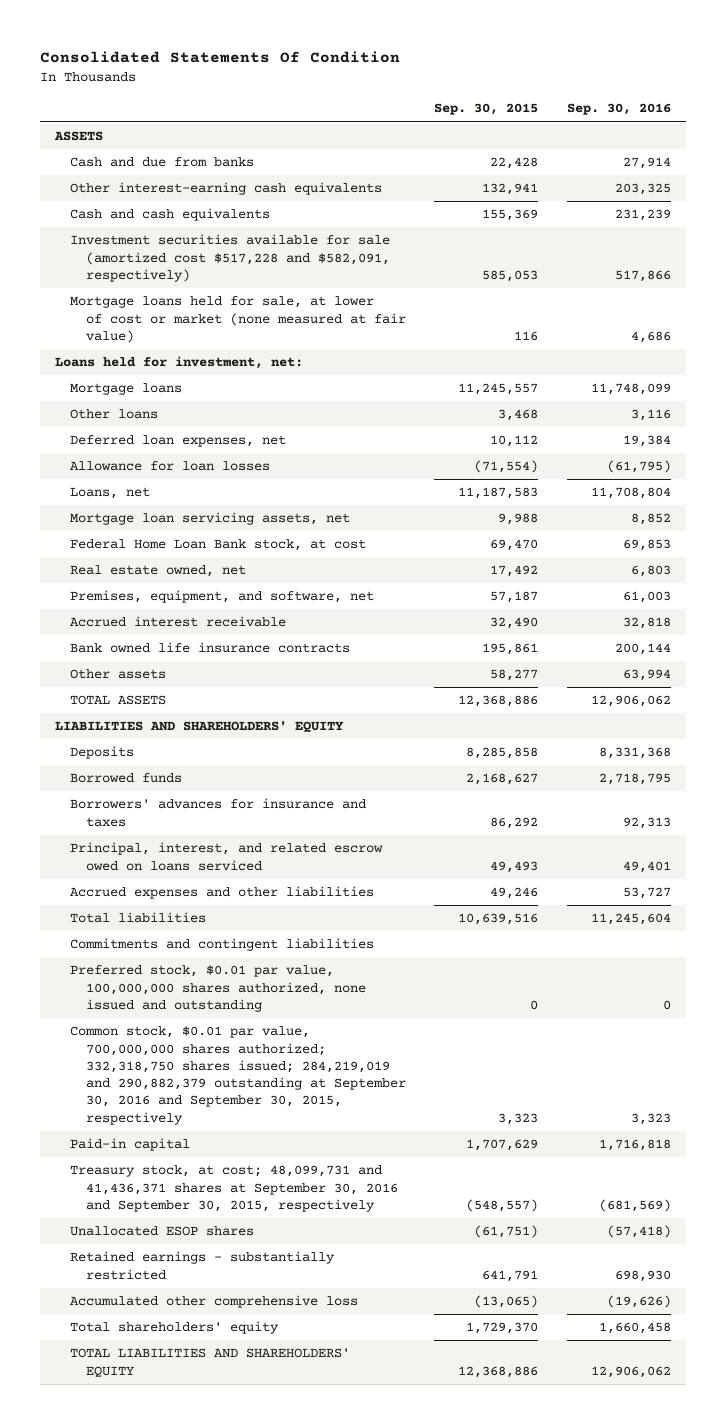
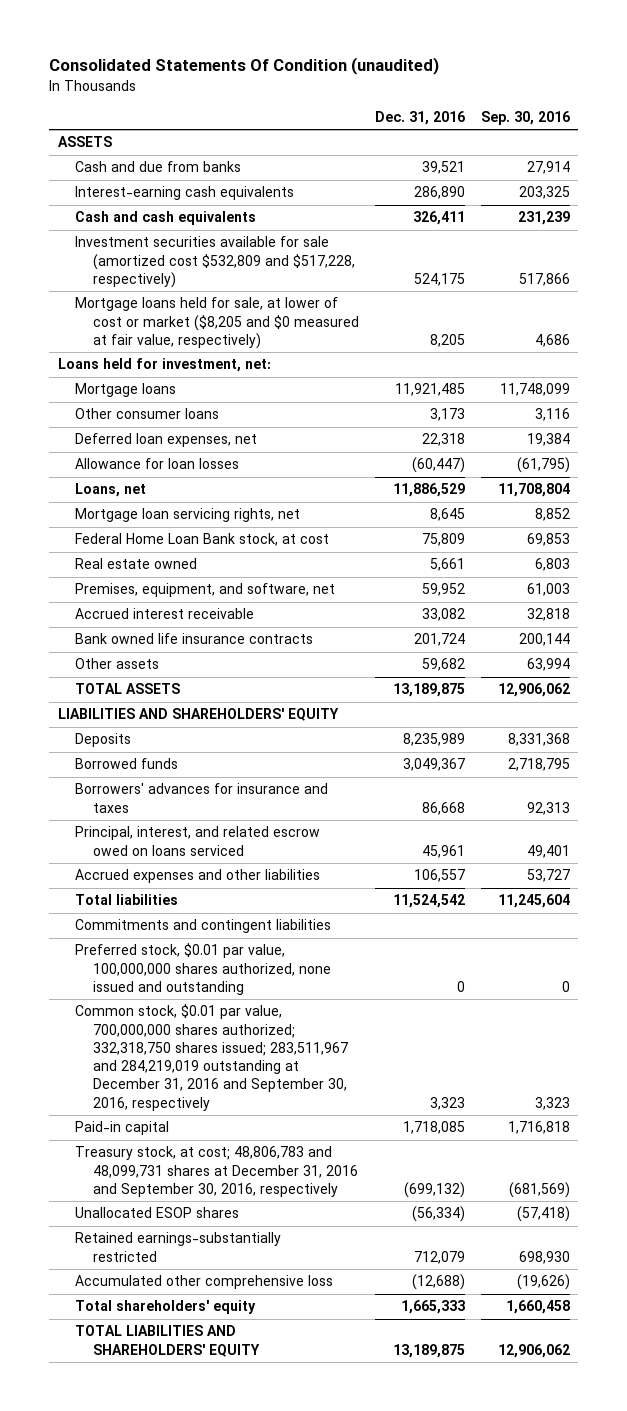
- Consolidated Statements Of Condition
+ Consolidated Statements Of Condition (unaudited)
- | Sep. 30, 2015 | Sep. 30, 2016
+ | Dec. 31, 2016 | Sep. 30, 2016
- Other interest-earning cash equivalents | 132,941 | 203,325
+ Interest-earning cash equivalents | 286,890 | 203,325
- Investment securities available for sale (amortized cost $517,228 and $582,091, respectively) | 585,053 | 517,866
- Mortgage loans held for sale, at lower of cost or market (none measured at fair value) | 116 | 4,686
+ Investment securities available for sale (amortized cost $532,809 and $517,228, respectively) | 524,175 | 517,866
+ Mortgage loans held for sale, at lower of cost or market ($8,205 and $0 measured at fair value, respectively) | 8,205 | 4,686
- Other loans | 3,468 | 3,116
+ Other consumer loans | 3,173 | 3,116
- Mortgage loan servicing assets, net | 9,988 | 8,852
+ Mortgage loan servicing rights, net | 8,645 | 8,852
- Real estate owned, net | 17,492 | 6,803
+ Real estate owned | 5,661 | 6,803
- Common stock, $0.01 par value, 700,000,000 shares authorized; 332,318,750 shares issued; 284,219,019 and 290,882,379 outstanding at September 30, 2016 and September 30, 2015, respectively | 3,323 | 3,323
+ Common stock, $0.01 par value, 700,000,000 shares authorized; 332,318,750 shares issued; 283,511,967 and 284,219,019 outstanding at December 31, 2016 and September 30, 2016, respectively | 3,323 | 3,323
- Treasury stock, at cost; 48,099,731 and 41,436,371 shares at September 30, 2016 and September 30, 2015, respectively | (548,557) | (681,569)
+ Treasury stock, at cost; 48,806,783 and 48,099,731 shares at December 31, 2016 and September 30, 2016, respectively | (699,132) | (681,569)
- Retained earnings - substantially restricted | 641,791 | 698,930
+ Retained earnings-substantially restricted | 712,079 | 698,930

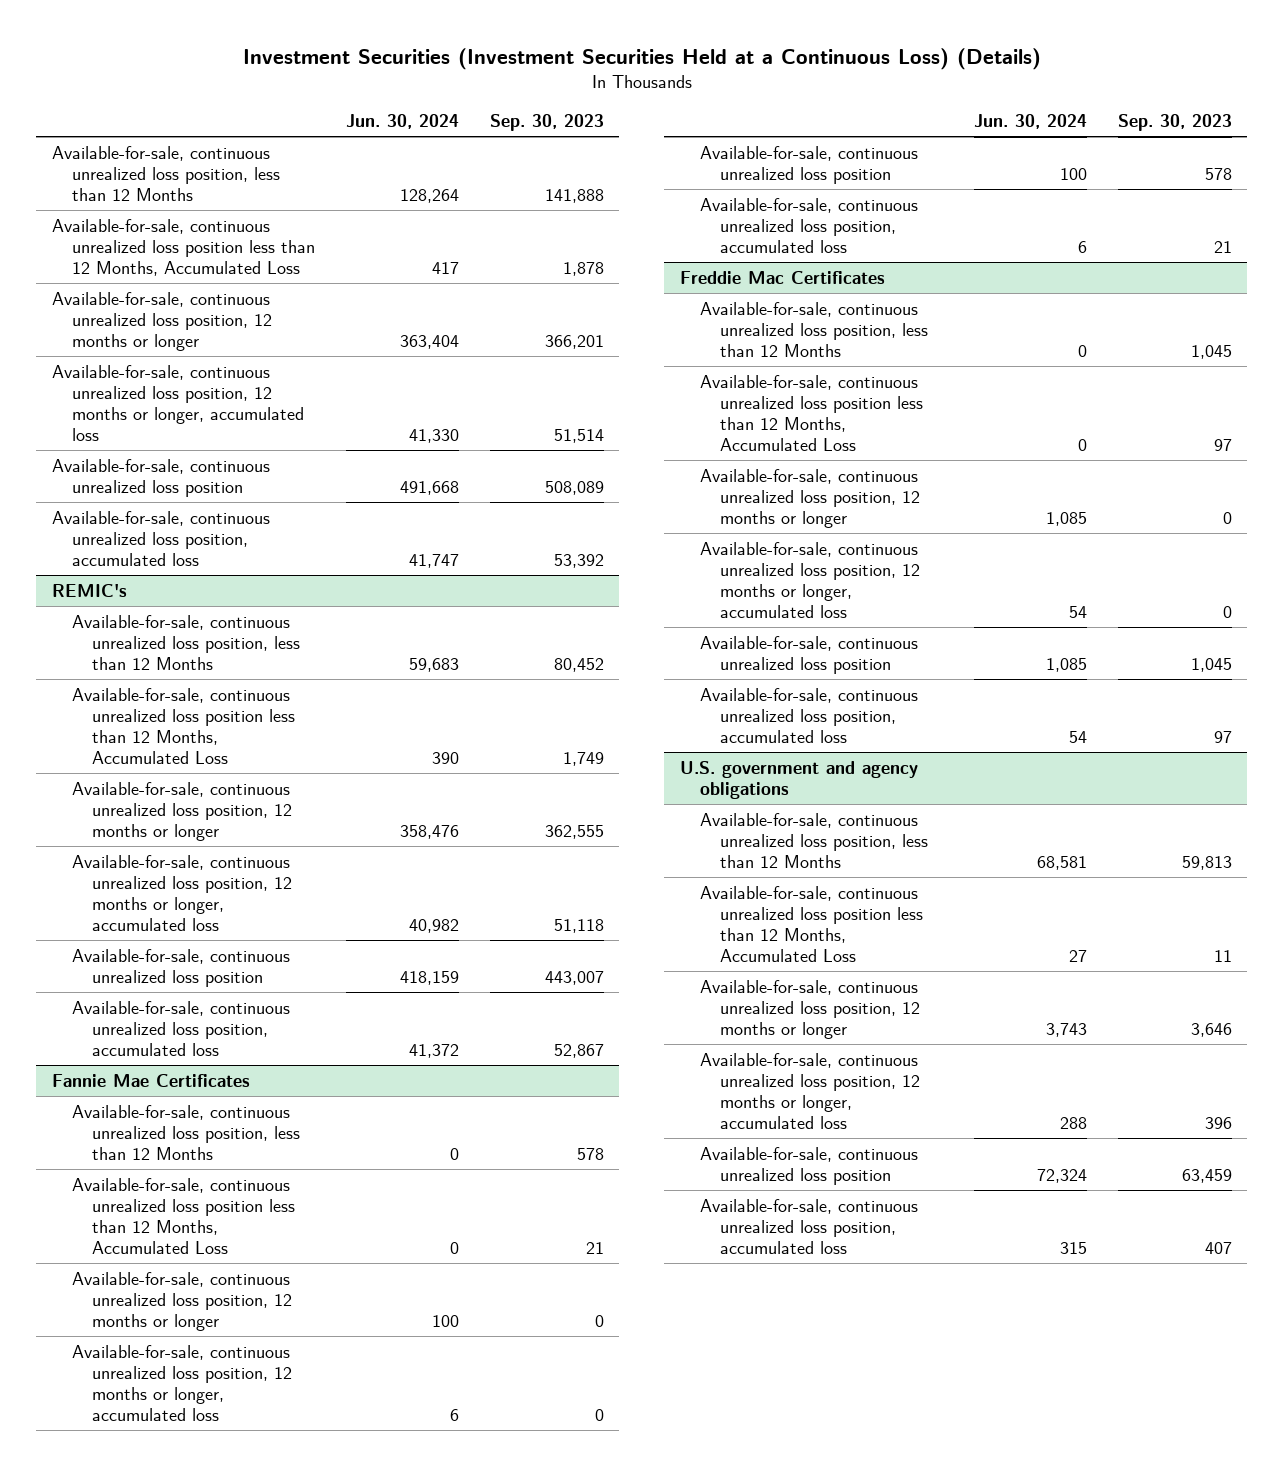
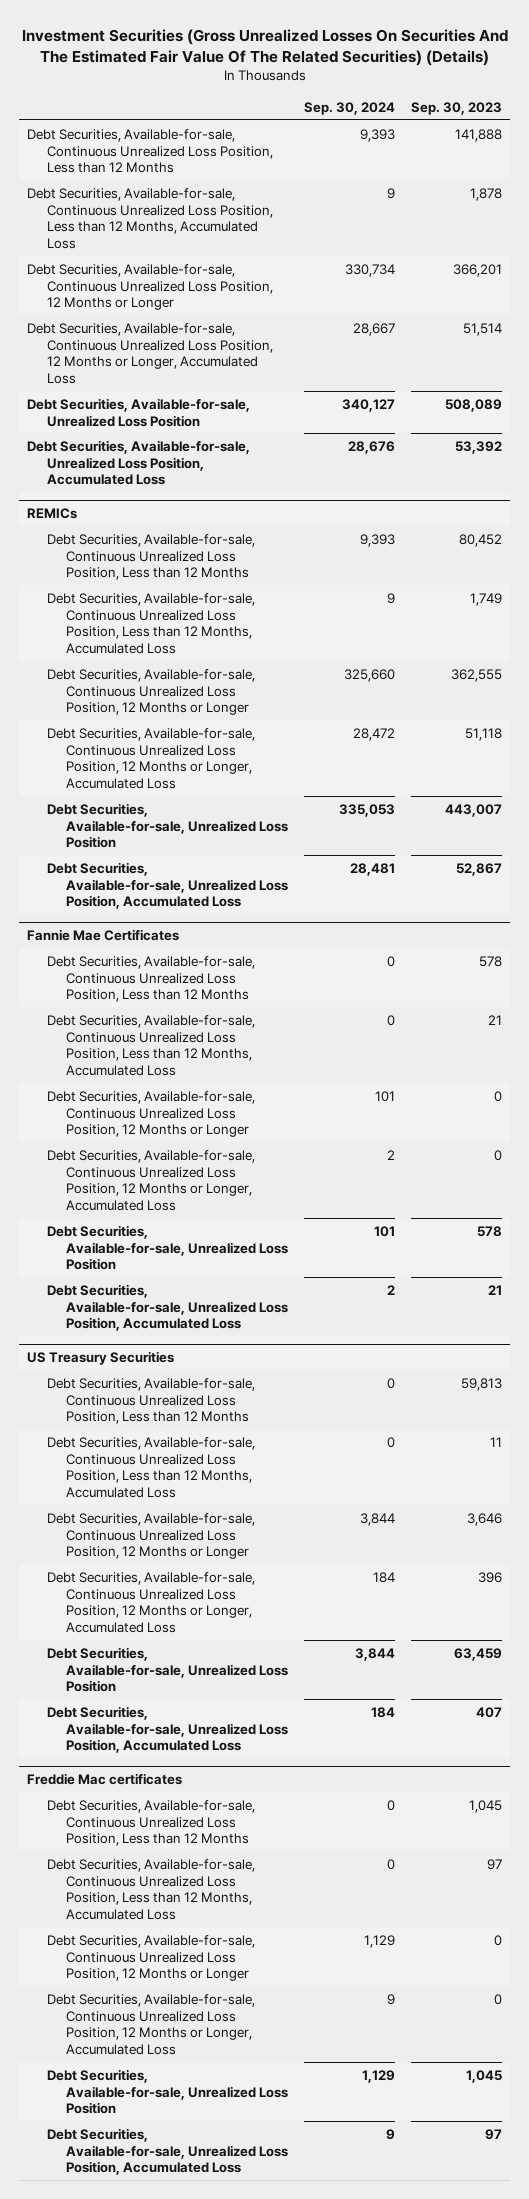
- Investment Securities (Investment Securities Held at a Continuous Loss) (Details)
+ Investment Securities (Gross Unrealized Losses On Securities And The Estimated Fair Value Of The Related Securities) (Details)
- | Jun. 30, 2024 | Sep. 30, 2023
+ | Sep. 30, 2024 | Sep. 30, 2023
- Available-for-sale, continuous unrealized loss position, less than 12 Months | 128,264 | 141,888
- Available-for-sale, continuous unrealized loss position less than 12 Months, Accumulated Loss | 417 | 1,878
- Available-for-sale, continuous unrealized loss position, 12 months or longer | 363,404 | 366,201
- Available-for-sale, continuous unrealized loss position, 12 months or longer, accumulated loss | 41,330 | 51,514
- Available-for-sale, continuous unrealized loss position | 491,668 | 508,089
- Available-for-sale, continuous unrealized loss position, accumulated loss | 41,747 | 53,392
- REMIC's
- Available-for-sale, continuous unrealized loss position, less than 12 Months | 59,683 | 80,452
- Available-for-sale, continuous unrealized loss position less than 12 Months, Accumulated Loss | 390 | 1,749
- Available-for-sale, continuous unrealized loss position, 12 months or longer | 358,476 | 362,555
- Available-for-sale, continuous unrealized loss position, 12 months or longer, accumulated loss | 40,982 | 51,118
- Available-for-sale, continuous unrealized loss position | 418,159 | 443,007
- Available-for-sale, continuous unrealized loss position, accumulated loss | 41,372 | 52,867
+ Debt Securities, Available-for-sale, Continuous Unrealized Loss Position, Less than 12 Months | 9,393 | 141,888
+ Debt Securities, Available-for-sale, Continuous Unrealized Loss Position, Less than 12 Months, Accumulated Loss | 9 | 1,878
+ Debt Securities, Available-for-sale, Continuous Unrealized Loss Position, 12 Months or Longer | 330,734 | 366,201
+ Debt Securities, Available-for-sale, Continuous Unrealized Loss Position, 12 Months or Longer, Accumulated Loss | 28,667 | 51,514
+ Debt Securities, Available-for-sale, Unrealized Loss Position | 340,127 | 508,089
+ Debt Securities, Available-for-sale, Unrealized Loss Position, Accumulated Loss | 28,676 | 53,392
+ REMICs
+ Debt Securities, Available-for-sale, Continuous Unrealized Loss Position, Less than 12 Months | 9,393 | 80,452
+ Debt Securities, Available-for-sale, Continuous Unrealized Loss Position, Less than 12 Months, Accumulated Loss | 9 | 1,749
+ Debt Securities, Available-for-sale, Continuous Unrealized Loss Position, 12 Months or Longer | 325,660 | 362,555
+ Debt Securities, Available-for-sale, Continuous Unrealized Loss Position, 12 Months or Longer, Accumulated Loss | 28,472 | 51,118
+ Debt Securities, Available-for-sale, Unrealized Loss Position | 335,053 | 443,007
+ Debt Securities, Available-for-sale, Unrealized Loss Position, Accumulated Loss | 28,481 | 52,867
@ Fannie Mae Certificates
- Available-for-sale, continuous unrealized loss position, less than 12 Months | 0 | 578
- Available-for-sale, continuous unrealized loss position less than 12 Months, Accumulated Loss | 0 | 21
- Available-for-sale, continuous unrealized loss position, 12 months or longer | 100 | 0
- Available-for-sale, continuous unrealized loss position, 12 months or longer, accumulated loss | 6 | 0
- Available-for-sale, continuous unrealized loss position | 100 | 578
- Available-for-sale, continuous unrealized loss position, accumulated loss | 6 | 21
- Freddie Mac Certificates
- Available-for-sale, continuous unrealized loss position, less than 12 Months | 0 | 1,045
- Available-for-sale, continuous unrealized loss position less than 12 Months, Accumulated Loss | 0 | 97
- Available-for-sale, continuous unrealized loss position, 12 months or longer | 1,085 | 0
- Available-for-sale, continuous unrealized loss position, 12 months or longer, accumulated loss | 54 | 0
- Available-for-sale, continuous unrealized loss position | 1,085 | 1,045
- Available-for-sale, continuous unrealized loss position, accumulated loss | 54 | 97
- U.S. government and agency obligations
- Available-for-sale, continuous unrealized loss position, less than 12 Months | 68,581 | 59,813
- Available-for-sale, continuous unrealized loss position less than 12 Months, Accumulated Loss | 27 | 11
- Available-for-sale, continuous unrealized loss position, 12 months or longer | 3,743 | 3,646
- Available-for-sale, continuous unrealized loss position, 12 months or longer, accumulated loss | 288 | 396
- Available-for-sale, continuous unrealized loss position | 72,324 | 63,459
- Available-for-sale, continuous unrealized loss position, accumulated loss | 315 | 407
@ Fannie Mae Certificates
+ Debt Securities, Available-for-sale, Continuous Unrealized Loss Position, Less than 12 Months | 0 | 578
+ Debt Securities, Available-for-sale, Continuous Unrealized Loss Position, Less than 12 Months, Accumulated Loss | 0 | 21
+ Debt Securities, Available-for-sale, Continuous Unrealized Loss Position, 12 Months or Longer | 101 | 0
+ Debt Securities, Available-for-sale, Continuous Unrealized Loss Position, 12 Months or Longer, Accumulated Loss | 2 | 0
+ Debt Securities, Available-for-sale, Unrealized Loss Position | 101 | 578
+ Debt Securities, Available-for-sale, Unrealized Loss Position, Accumulated Loss | 2 | 21
+ US Treasury Securities
+ Debt Securities, Available-for-sale, Continuous Unrealized Loss Position, Less than 12 Months | 0 | 59,813
+ Debt Securities, Available-for-sale, Continuous Unrealized Loss Position, Less than 12 Months, Accumulated Loss | 0 | 11
+ Debt Securities, Available-for-sale, Continuous Unrealized Loss Position, 12 Months or Longer | 3,844 | 3,646
+ Debt Securities, Available-for-sale, Continuous Unrealized Loss Position, 12 Months or Longer, Accumulated Loss | 184 | 396
+ Debt Securities, Available-for-sale, Unrealized Loss Position | 3,844 | 63,459
+ Debt Securities, Available-for-sale, Unrealized Loss Position, Accumulated Loss | 184 | 407
+ Freddie Mac certificates
+ Debt Securities, Available-for-sale, Continuous Unrealized Loss Position, Less than 12 Months | 0 | 1,045
+ Debt Securities, Available-for-sale, Continuous Unrealized Loss Position, Less than 12 Months, Accumulated Loss | 0 | 97
+ Debt Securities, Available-for-sale, Continuous Unrealized Loss Position, 12 Months or Longer | 1,129 | 0
+ Debt Securities, Available-for-sale, Continuous Unrealized Loss Position, 12 Months or Longer, Accumulated Loss | 9 | 0
+ Debt Securities, Available-for-sale, Unrealized Loss Position | 1,129 | 1,045
+ Debt Securities, Available-for-sale, Unrealized Loss Position, Accumulated Loss | 9 | 97

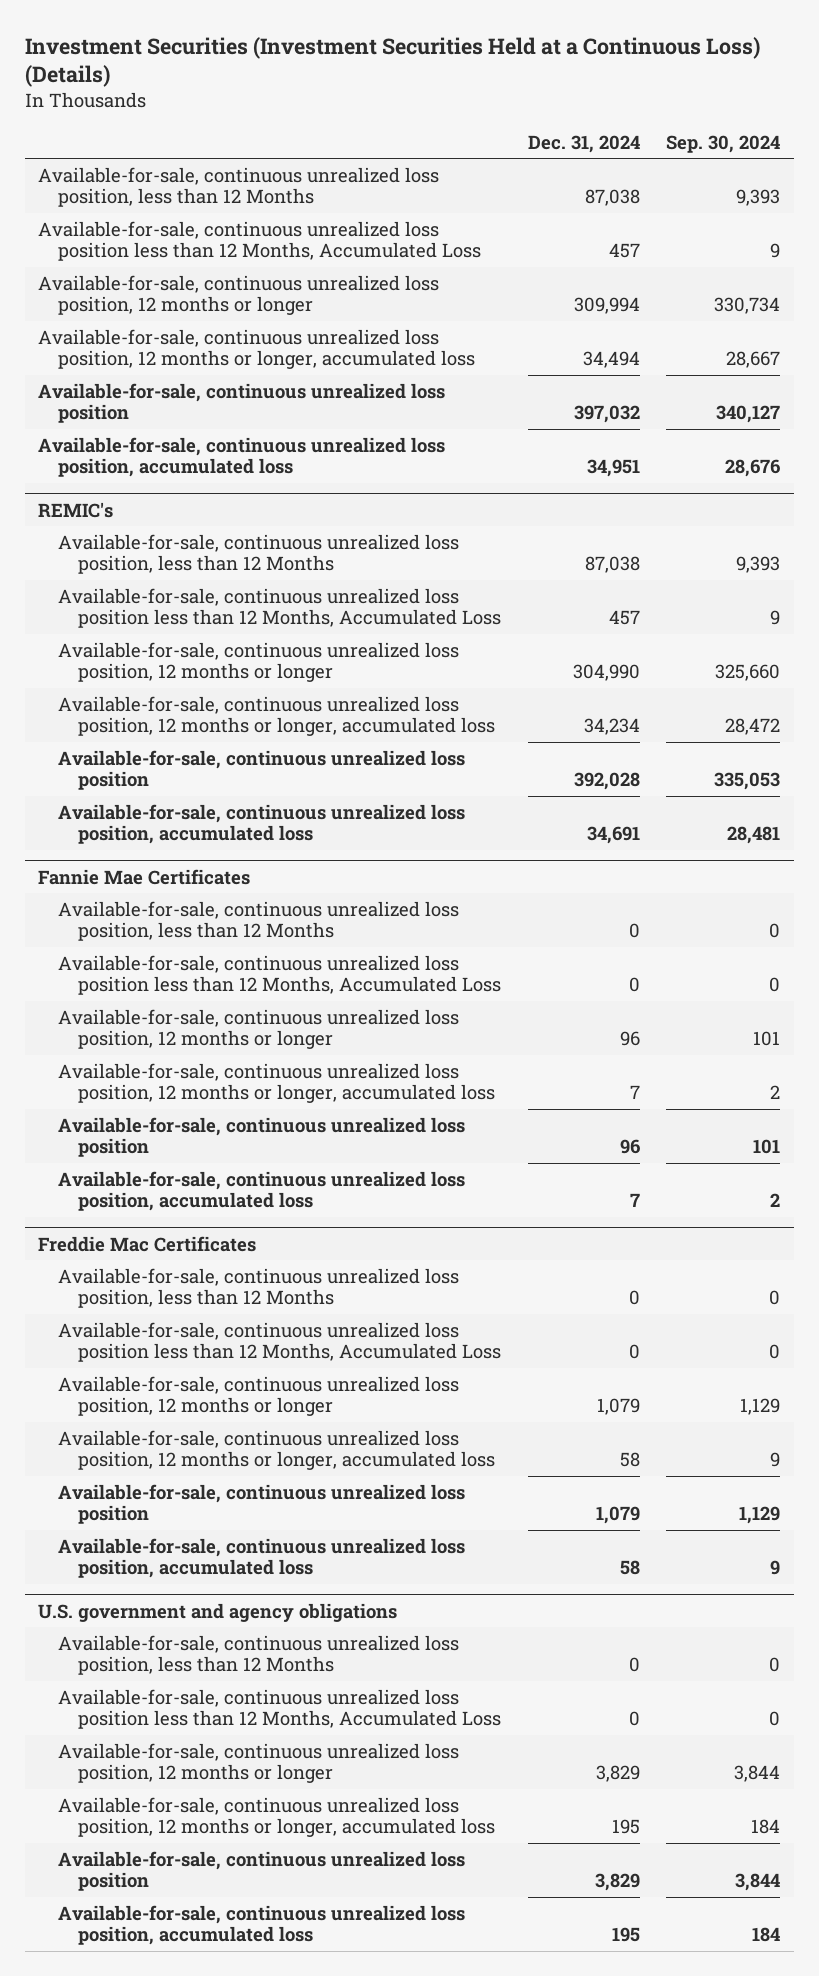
- Investment Securities (Gross Unrealized Losses On Securities And The Estimated Fair Value Of The Related Securities) (Details)
+ Investment Securities (Investment Securities Held at a Continuous Loss) (Details)
- | Sep. 30, 2024 | Sep. 30, 2023
+ | Dec. 31, 2024 | Sep. 30, 2024
- Debt Securities, Available-for-sale, Continuous Unrealized Loss Position, Less than 12 Months | 9,393 | 141,888
- Debt Securities, Available-for-sale, Continuous Unrealized Loss Position, Less than 12 Months, Accumulated Loss | 9 | 1,878
- Debt Securities, Available-for-sale, Continuous Unrealized Loss Position, 12 Months or Longer | 330,734 | 366,201
- Debt Securities, Available-for-sale, Continuous Unrealized Loss Position, 12 Months or Longer, Accumulated Loss | 28,667 | 51,514
- Debt Securities, Available-for-sale, Unrealized Loss Position | 340,127 | 508,089
- Debt Securities, Available-for-sale, Unrealized Loss Position, Accumulated Loss | 28,676 | 53,392
- REMICs
- Debt Securities, Available-for-sale, Continuous Unrealized Loss Position, Less than 12 Months | 9,393 | 80,452
- Debt Securities, Available-for-sale, Continuous Unrealized Loss Position, Less than 12 Months, Accumulated Loss | 9 | 1,749
- Debt Securities, Available-for-sale, Continuous Unrealized Loss Position, 12 Months or Longer | 325,660 | 362,555
- Debt Securities, Available-for-sale, Continuous Unrealized Loss Position, 12 Months or Longer, Accumulated Loss | 28,472 | 51,118
- Debt Securities, Available-for-sale, Unrealized Loss Position | 335,053 | 443,007
- Debt Securities, Available-for-sale, Unrealized Loss Position, Accumulated Loss | 28,481 | 52,867
+ Available-for-sale, continuous unrealized loss position, less than 12 Months | 87,038 | 9,393
+ Available-for-sale, continuous unrealized loss position less than 12 Months, Accumulated Loss | 457 | 9
+ Available-for-sale, continuous unrealized loss position, 12 months or longer | 309,994 | 330,734
+ Available-for-sale, continuous unrealized loss position, 12 months or longer, accumulated loss | 34,494 | 28,667
+ Available-for-sale, continuous unrealized loss position | 397,032 | 340,127
+ Available-for-sale, continuous unrealized loss position, accumulated loss | 34,951 | 28,676
+ REMIC's
+ Available-for-sale, continuous unrealized loss position, less than 12 Months | 87,038 | 9,393
+ Available-for-sale, continuous unrealized loss position less than 12 Months, Accumulated Loss | 457 | 9
+ Available-for-sale, continuous unrealized loss position, 12 months or longer | 304,990 | 325,660
+ Available-for-sale, continuous unrealized loss position, 12 months or longer, accumulated loss | 34,234 | 28,472
+ Available-for-sale, continuous unrealized loss position | 392,028 | 335,053
+ Available-for-sale, continuous unrealized loss position, accumulated loss | 34,691 | 28,481
@ Fannie Mae Certificates
- Debt Securities, Available-for-sale, Continuous Unrealized Loss Position, Less than 12 Months | 0 | 578
- Debt Securities, Available-for-sale, Continuous Unrealized Loss Position, Less than 12 Months, Accumulated Loss | 0 | 21
- Debt Securities, Available-for-sale, Continuous Unrealized Loss Position, 12 Months or Longer | 101 | 0
- Debt Securities, Available-for-sale, Continuous Unrealized Loss Position, 12 Months or Longer, Accumulated Loss | 2 | 0
- Debt Securities, Available-for-sale, Unrealized Loss Position | 101 | 578
- Debt Securities, Available-for-sale, Unrealized Loss Position, Accumulated Loss | 2 | 21
- US Treasury Securities
- Debt Securities, Available-for-sale, Continuous Unrealized Loss Position, Less than 12 Months | 0 | 59,813
- Debt Securities, Available-for-sale, Continuous Unrealized Loss Position, Less than 12 Months, Accumulated Loss | 0 | 11
- Debt Securities, Available-for-sale, Continuous Unrealized Loss Position, 12 Months or Longer | 3,844 | 3,646
- Debt Securities, Available-for-sale, Continuous Unrealized Loss Position, 12 Months or Longer, Accumulated Loss | 184 | 396
- Debt Securities, Available-for-sale, Unrealized Loss Position | 3,844 | 63,459
- Debt Securities, Available-for-sale, Unrealized Loss Position, Accumulated Loss | 184 | 407
- Freddie Mac certificates
- Debt Securities, Available-for-sale, Continuous Unrealized Loss Position, Less than 12 Months | 0 | 1,045
- Debt Securities, Available-for-sale, Continuous Unrealized Loss Position, Less than 12 Months, Accumulated Loss | 0 | 97
- Debt Securities, Available-for-sale, Continuous Unrealized Loss Position, 12 Months or Longer | 1,129 | 0
- Debt Securities, Available-for-sale, Continuous Unrealized Loss Position, 12 Months or Longer, Accumulated Loss | 9 | 0
- Debt Securities, Available-for-sale, Unrealized Loss Position | 1,129 | 1,045
- Debt Securities, Available-for-sale, Unrealized Loss Position, Accumulated Loss | 9 | 97
@ Fannie Mae Certificates
+ Available-for-sale, continuous unrealized loss position, less than 12 Months | 0 | 0
+ Available-for-sale, continuous unrealized loss position less than 12 Months, Accumulated Loss | 0 | 0
+ Available-for-sale, continuous unrealized loss position, 12 months or longer | 96 | 101
+ Available-for-sale, continuous unrealized loss position, 12 months or longer, accumulated loss | 7 | 2
+ Available-for-sale, continuous unrealized loss position | 96 | 101
+ Available-for-sale, continuous unrealized loss position, accumulated loss | 7 | 2
+ Freddie Mac Certificates
+ Available-for-sale, continuous unrealized loss position, less than 12 Months | 0 | 0
+ Available-for-sale, continuous unrealized loss position less than 12 Months, Accumulated Loss | 0 | 0
+ Available-for-sale, continuous unrealized loss position, 12 months or longer | 1,079 | 1,129
+ Available-for-sale, continuous unrealized loss position, 12 months or longer, accumulated loss | 58 | 9
+ Available-for-sale, continuous unrealized loss position | 1,079 | 1,129
+ Available-for-sale, continuous unrealized loss position, accumulated loss | 58 | 9
+ U.S. government and agency obligations
+ Available-for-sale, continuous unrealized loss position, less than 12 Months | 0 | 0
+ Available-for-sale, continuous unrealized loss position less than 12 Months, Accumulated Loss | 0 | 0
+ Available-for-sale, continuous unrealized loss position, 12 months or longer | 3,829 | 3,844
+ Available-for-sale, continuous unrealized loss position, 12 months or longer, accumulated loss | 195 | 184
+ Available-for-sale, continuous unrealized loss position | 3,829 | 3,844
+ Available-for-sale, continuous unrealized loss position, accumulated loss | 195 | 184

